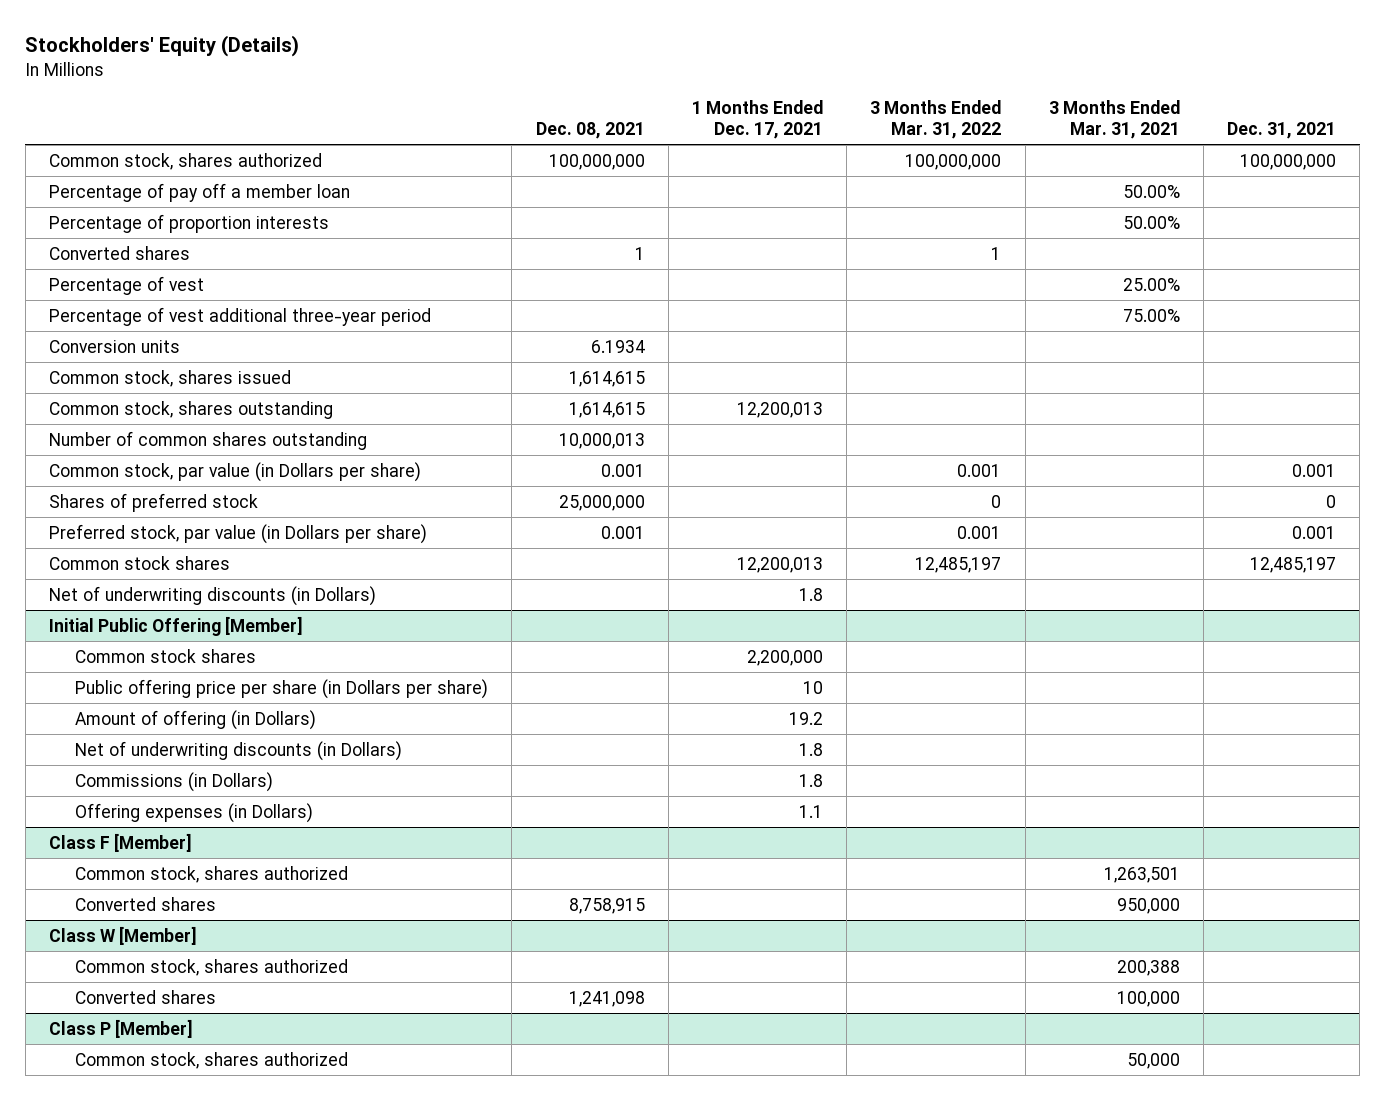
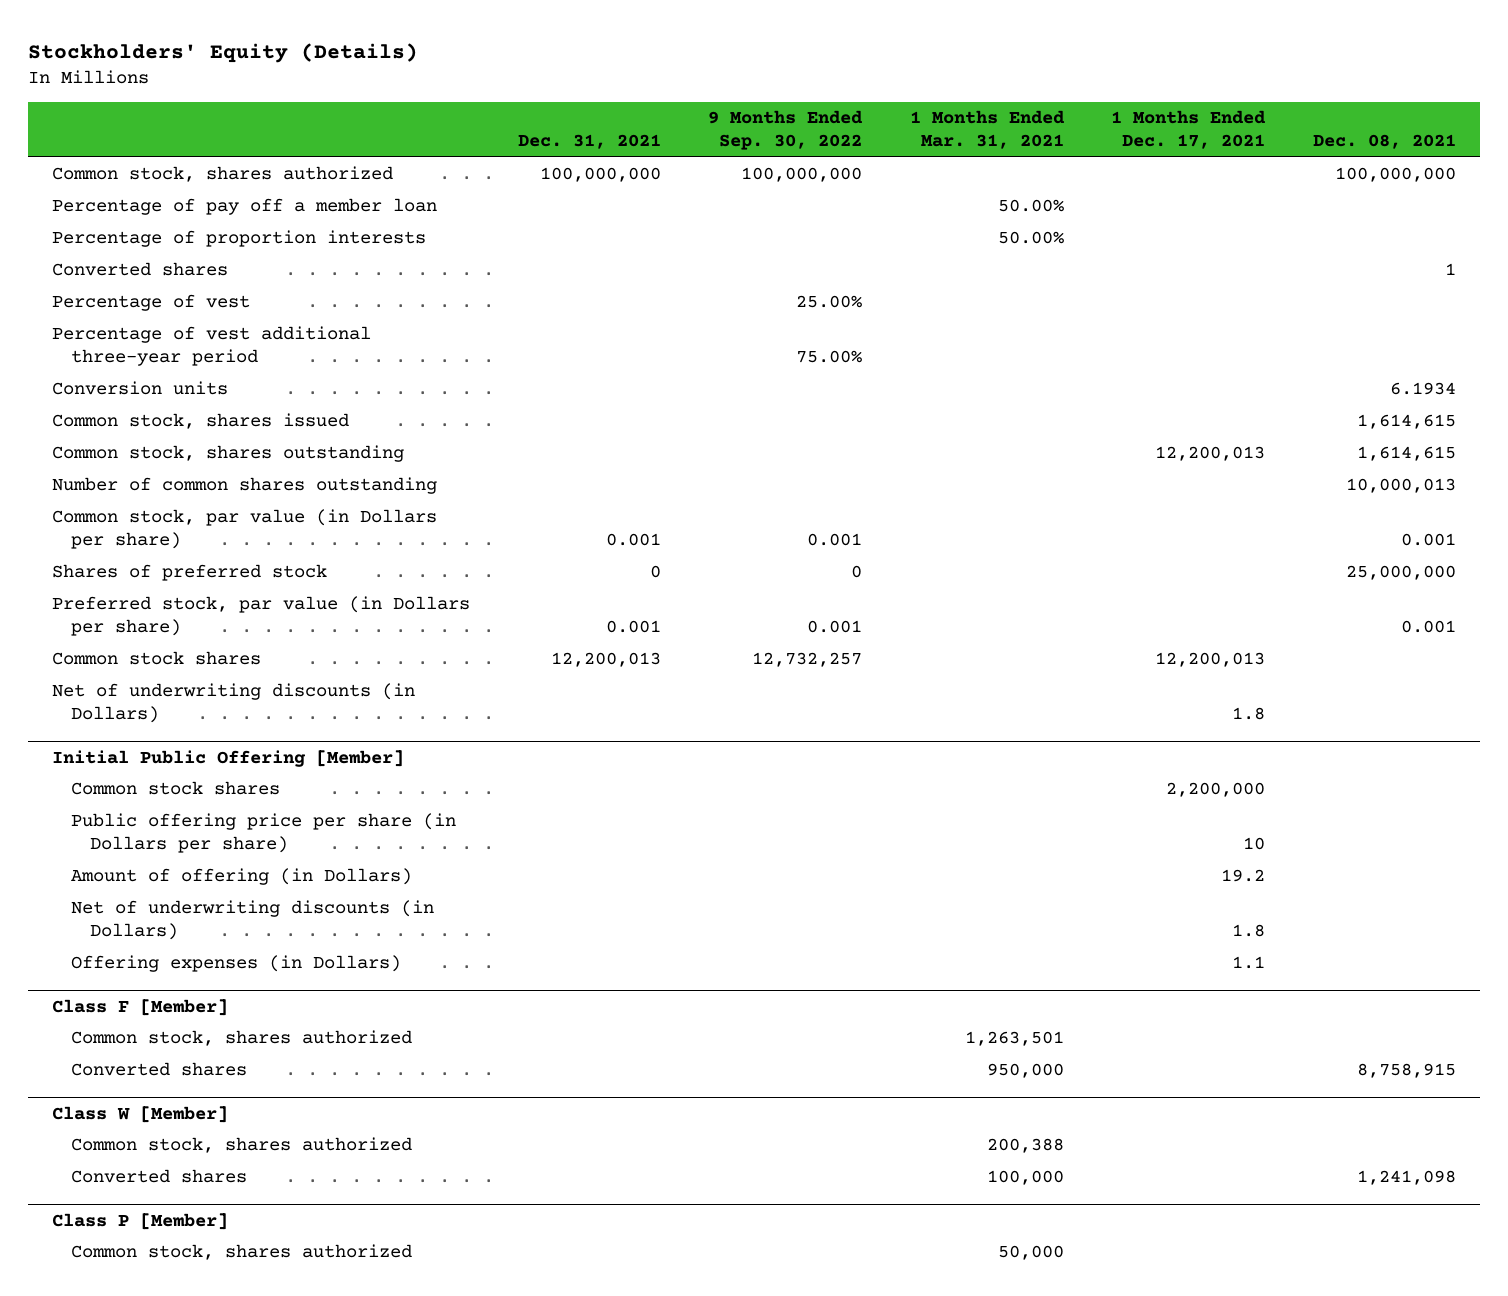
- | Dec. 08, 2021 | 1 Months Ended Dec. 17, 2021 | 3 Months Ended Mar. 31, 2022 | 3 Months Ended Mar. 31, 2021 | Dec. 31, 2021
+ | Dec. 31, 2021 | 9 Months Ended Sep. 30, 2022 | 1 Months Ended Mar. 31, 2021 | 1 Months Ended Dec. 17, 2021 | Dec. 08, 2021
- Common stock shares | | 12,200,013 | 12,485,197 | | 12,485,197
+ Common stock shares | 12,200,013 | 12,732,257 | | 12,200,013 |
@ Initial Public Offering [Member]
- Commissions (in Dollars) | | 1.8 | | |

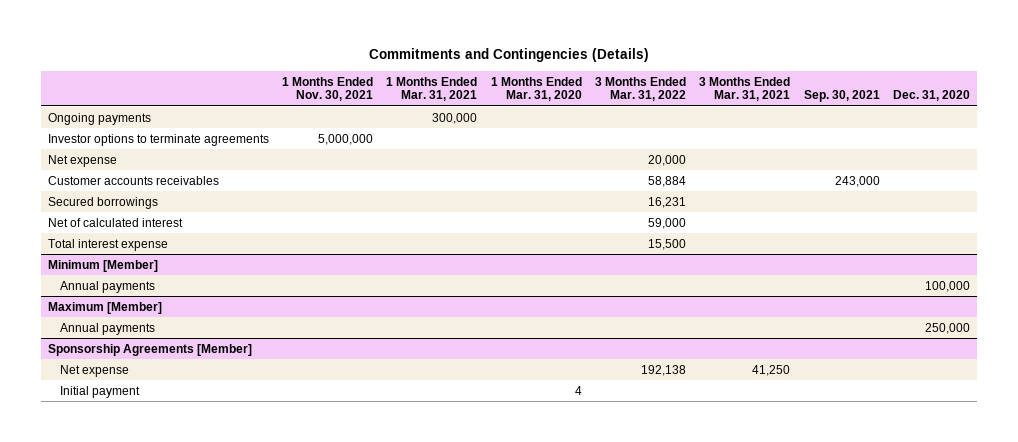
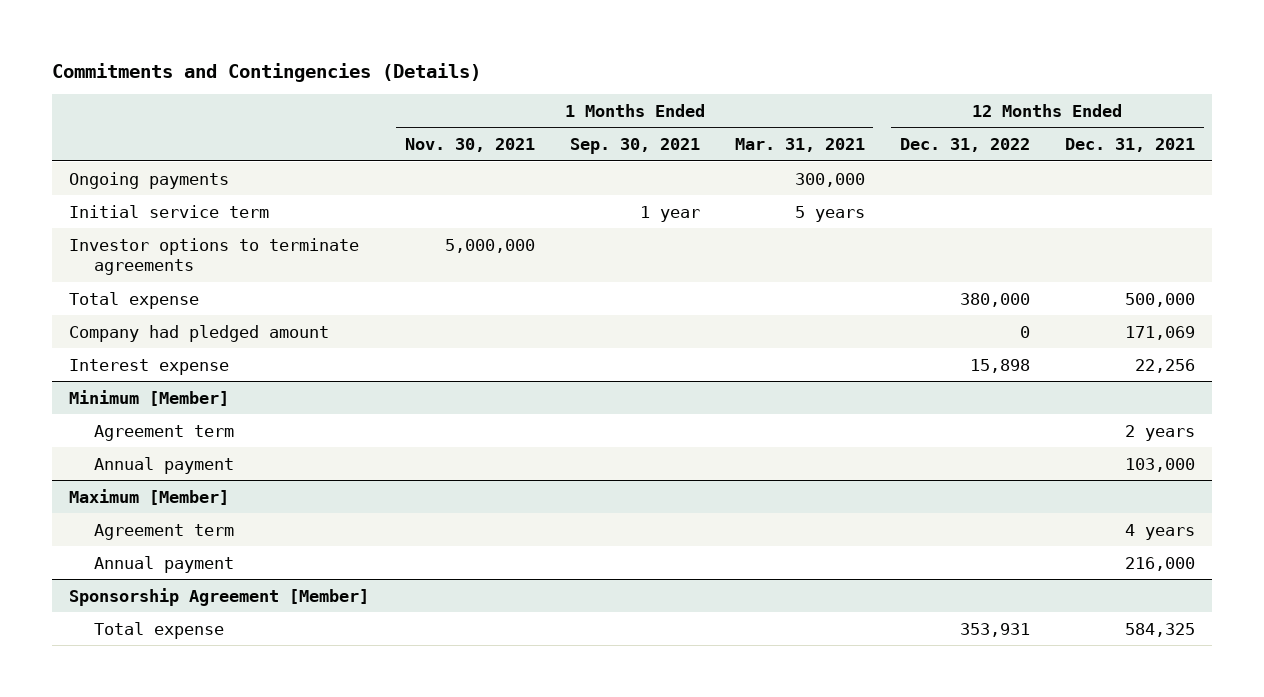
- | 1 Months Ended Nov. 30, 2021 | 1 Months Ended Mar. 31, 2021 | 1 Months Ended Mar. 31, 2020 | 3 Months Ended Mar. 31, 2022 | 3 Months Ended Mar. 31, 2021 | Sep. 30, 2021 | Dec. 31, 2020
+ | 1 Months Ended Nov. 30, 2021 | 1 Months Ended Sep. 30, 2021 | 1 Months Ended Mar. 31, 2021 | 12 Months Ended Dec. 31, 2022 | 12 Months Ended Dec. 31, 2021
+ Initial service term | | 1 year | 5 years | |
- Net expense | | | | 20,000 | | |
- Customer accounts receivables | | | | 58,884 | | 243,000 |
- Secured borrowings | | | | 16,231 | | |
- Net of calculated interest | | | | 59,000 | | |
- Total interest expense | | | | 15,500 | | |
+ Total expense | | | | 380,000 | 500,000
+ Company had pledged amount | | | | 0 | 171,069
+ Interest expense | | | | 15,898 | 22,256
@ Minimum [Member]
- Annual payments | | | | | | | 100,000
+ Agreement term | | | | | 2 years
+ Annual payment | | | | | 103,000
@ Maximum [Member]
- Annual payments | | | | | | | 250,000
- Sponsorship Agreements [Member]
- Net expense | | | | 192,138 | 41,250 | |
- Initial payment | | | 4 | | | |
@ Maximum [Member]
+ Agreement term | | | | | 4 years
+ Annual payment | | | | | 216,000
+ Sponsorship Agreement [Member]
+ Total expense | | | | 353,931 | 584,325

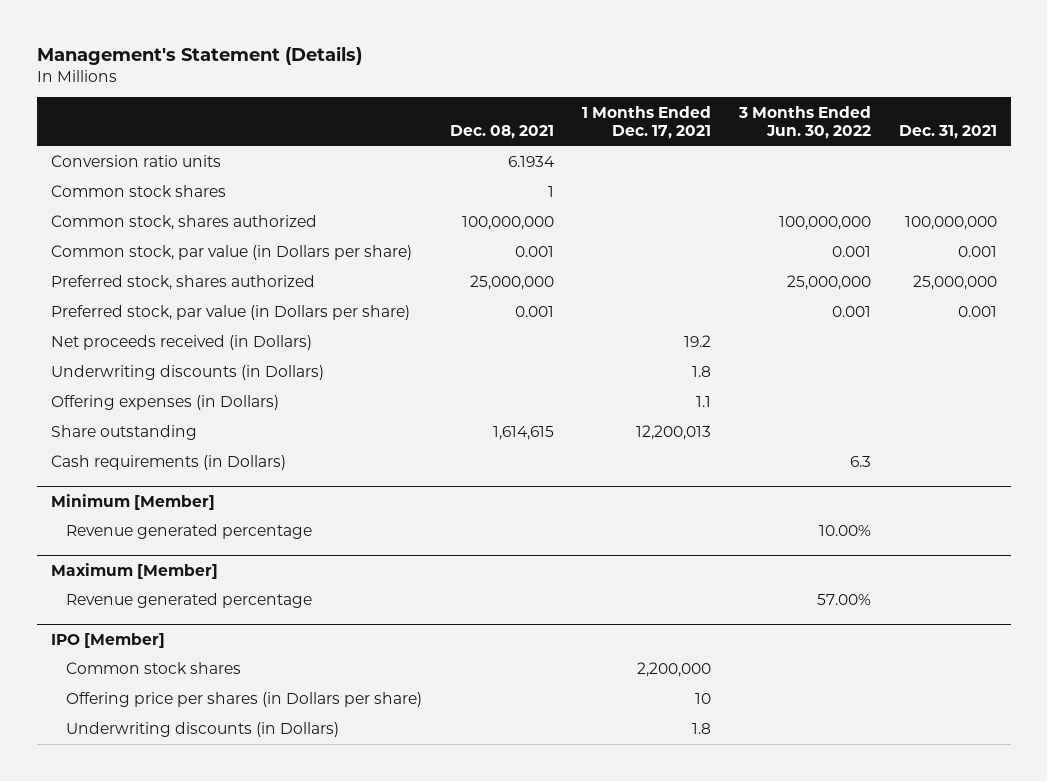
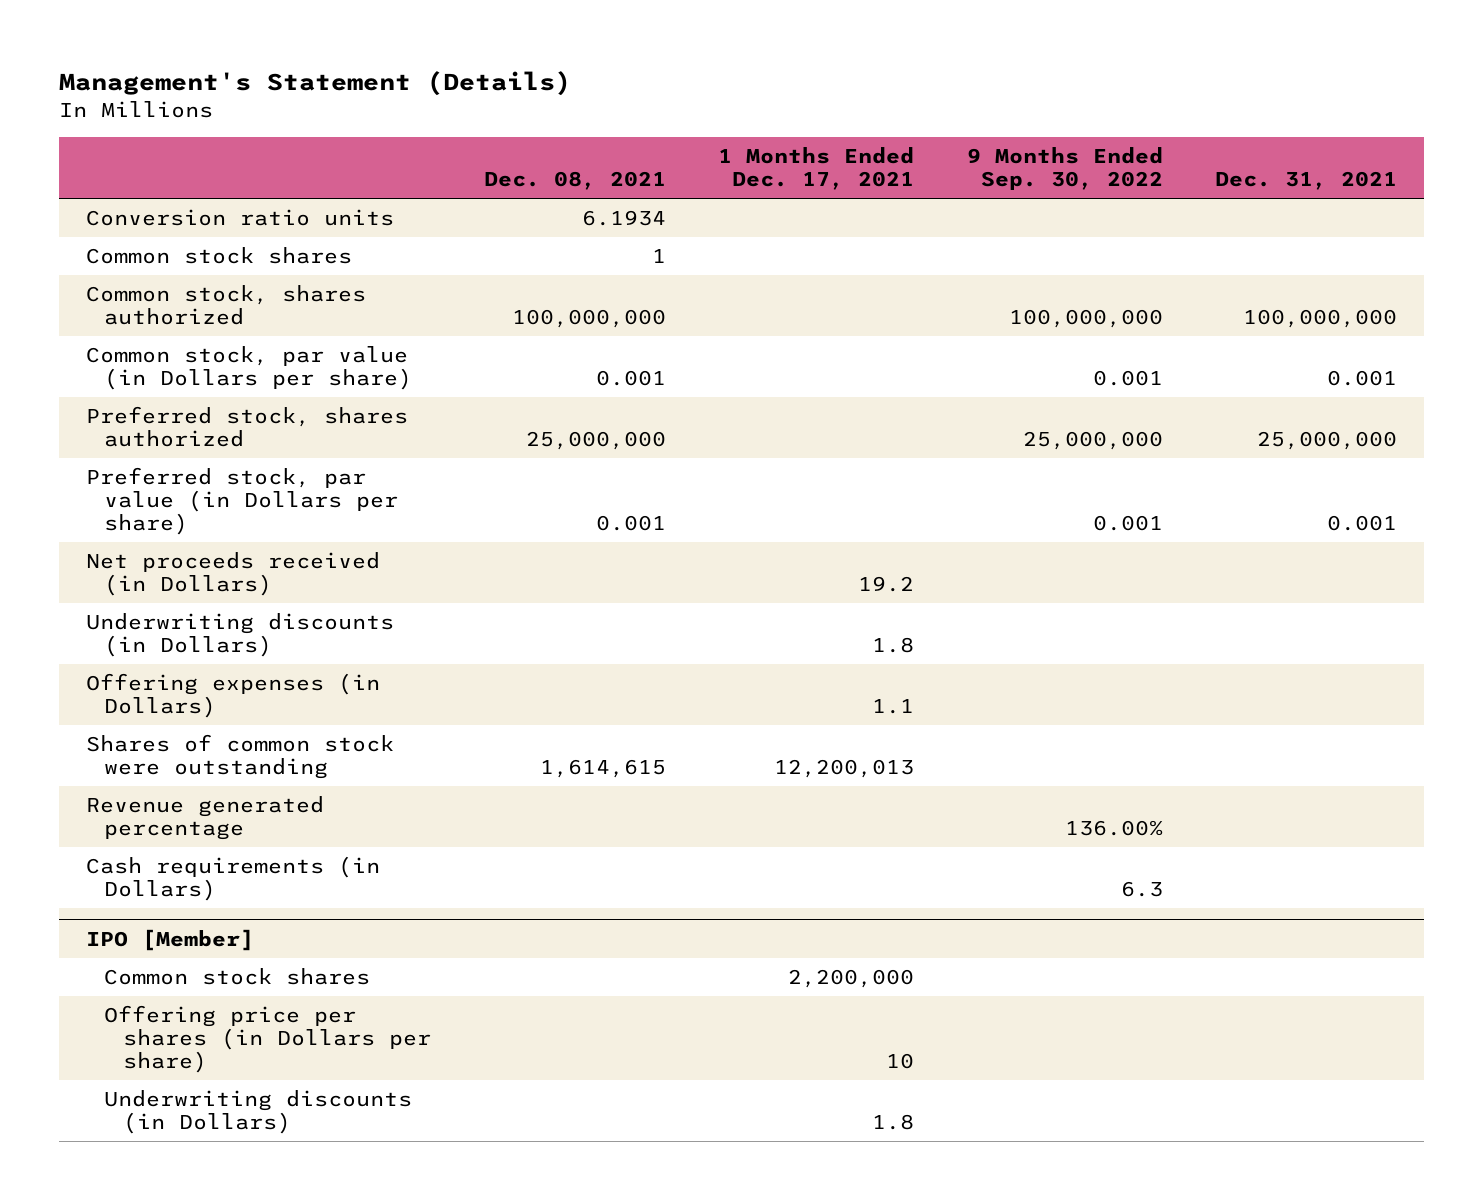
- | Dec. 08, 2021 | 1 Months Ended Dec. 17, 2021 | 3 Months Ended Jun. 30, 2022 | Dec. 31, 2021
+ | Dec. 08, 2021 | 1 Months Ended Dec. 17, 2021 | 9 Months Ended Sep. 30, 2022 | Dec. 31, 2021
- Share outstanding | 1,614,615 | 12,200,013 | |
+ Shares of common stock were outstanding | 1,614,615 | 12,200,013 | |
+ Revenue generated percentage | | | 136.00% |
- Minimum [Member]
- Revenue generated percentage | | | 10.00% |
- Maximum [Member]
- Revenue generated percentage | | | 57.00% |

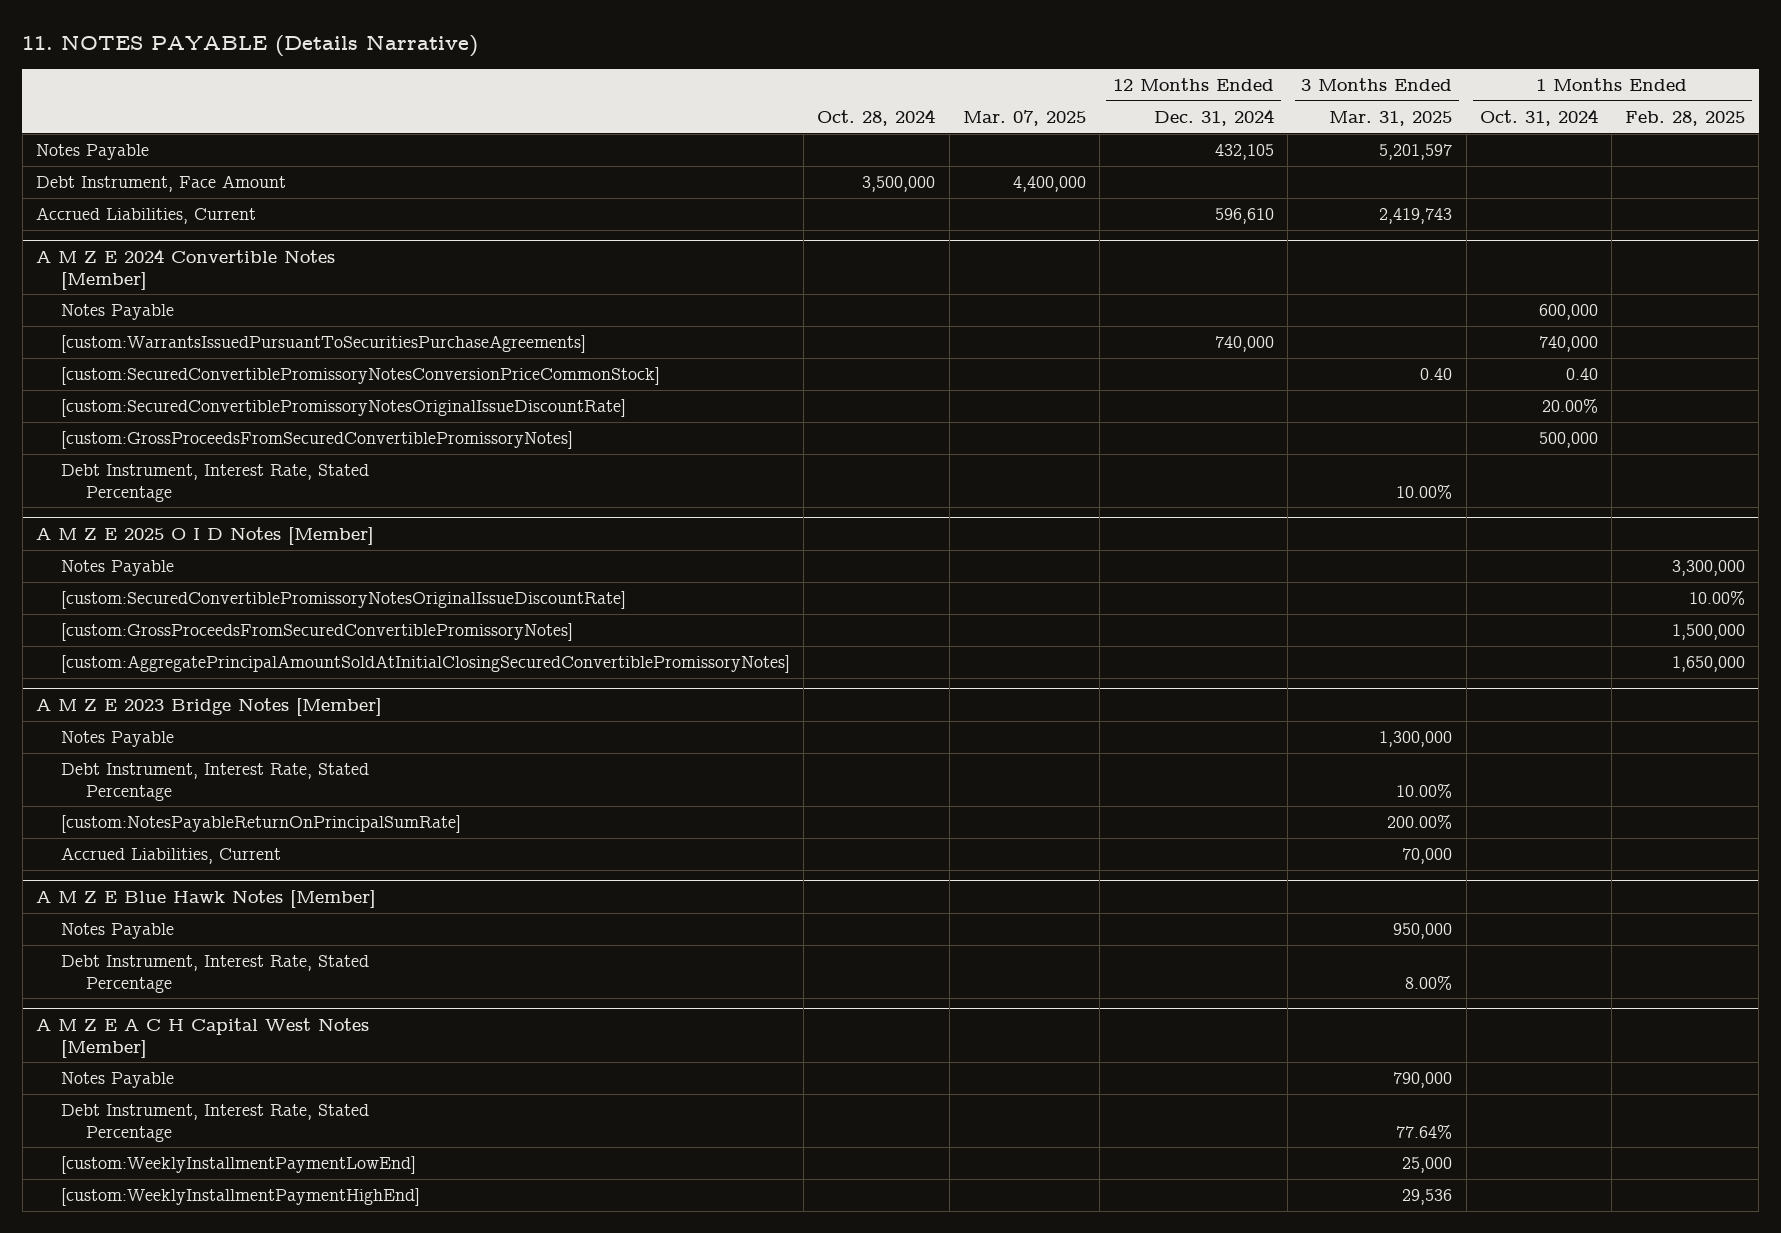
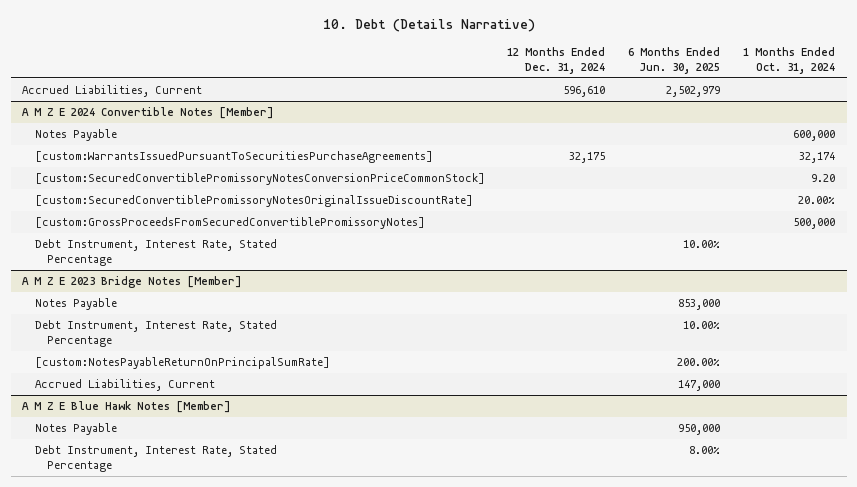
- 11. NOTES PAYABLE (Details Narrative)
+ 10. Debt (Details Narrative)
- | Oct. 28, 2024 | Mar. 07, 2025 | 12 Months Ended Dec. 31, 2024 | 3 Months Ended Mar. 31, 2025 | 1 Months Ended Oct. 31, 2024 | 1 Months Ended Feb. 28, 2025
+ | 12 Months Ended Dec. 31, 2024 | 6 Months Ended Jun. 30, 2025 | 1 Months Ended Oct. 31, 2024
- Notes Payable | | | 432,105 | 5,201,597 | |
- Debt Instrument, Face Amount | 3,500,000 | 4,400,000 | | | |
@ A M Z E 2024 Convertible Notes [Member]
- [custom:WarrantsIssuedPursuantToSecuritiesPurchaseAgreements] | | | 740,000 | | 740,000 |
- [custom:SecuredConvertiblePromissoryNotesConversionPriceCommonStock] | | | | 0.40 | 0.40 |
+ [custom:WarrantsIssuedPursuantToSecuritiesPurchaseAgreements] | 32,175 | | 32,174
+ [custom:SecuredConvertiblePromissoryNotesConversionPriceCommonStock] | | | 9.20
- A M Z E 2025 O I D Notes [Member]
- Notes Payable | | | | | | 3,300,000
- [custom:SecuredConvertiblePromissoryNotesOriginalIssueDiscountRate] | | | | | | 10.00%
- [custom:GrossProceedsFromSecuredConvertiblePromissoryNotes] | | | | | | 1,500,000
- [custom:AggregatePrincipalAmountSoldAtInitialClosingSecuredConvertiblePromissoryNotes] | | | | | | 1,650,000
- A M Z E A C H Capital West Notes [Member]
- Notes Payable | | | | 790,000 | |
- Debt Instrument, Interest Rate, Stated Percentage | | | | 77.64% | |
- [custom:WeeklyInstallmentPaymentLowEnd] | | | | 25,000 | |
- [custom:WeeklyInstallmentPaymentHighEnd] | | | | 29,536 | |

